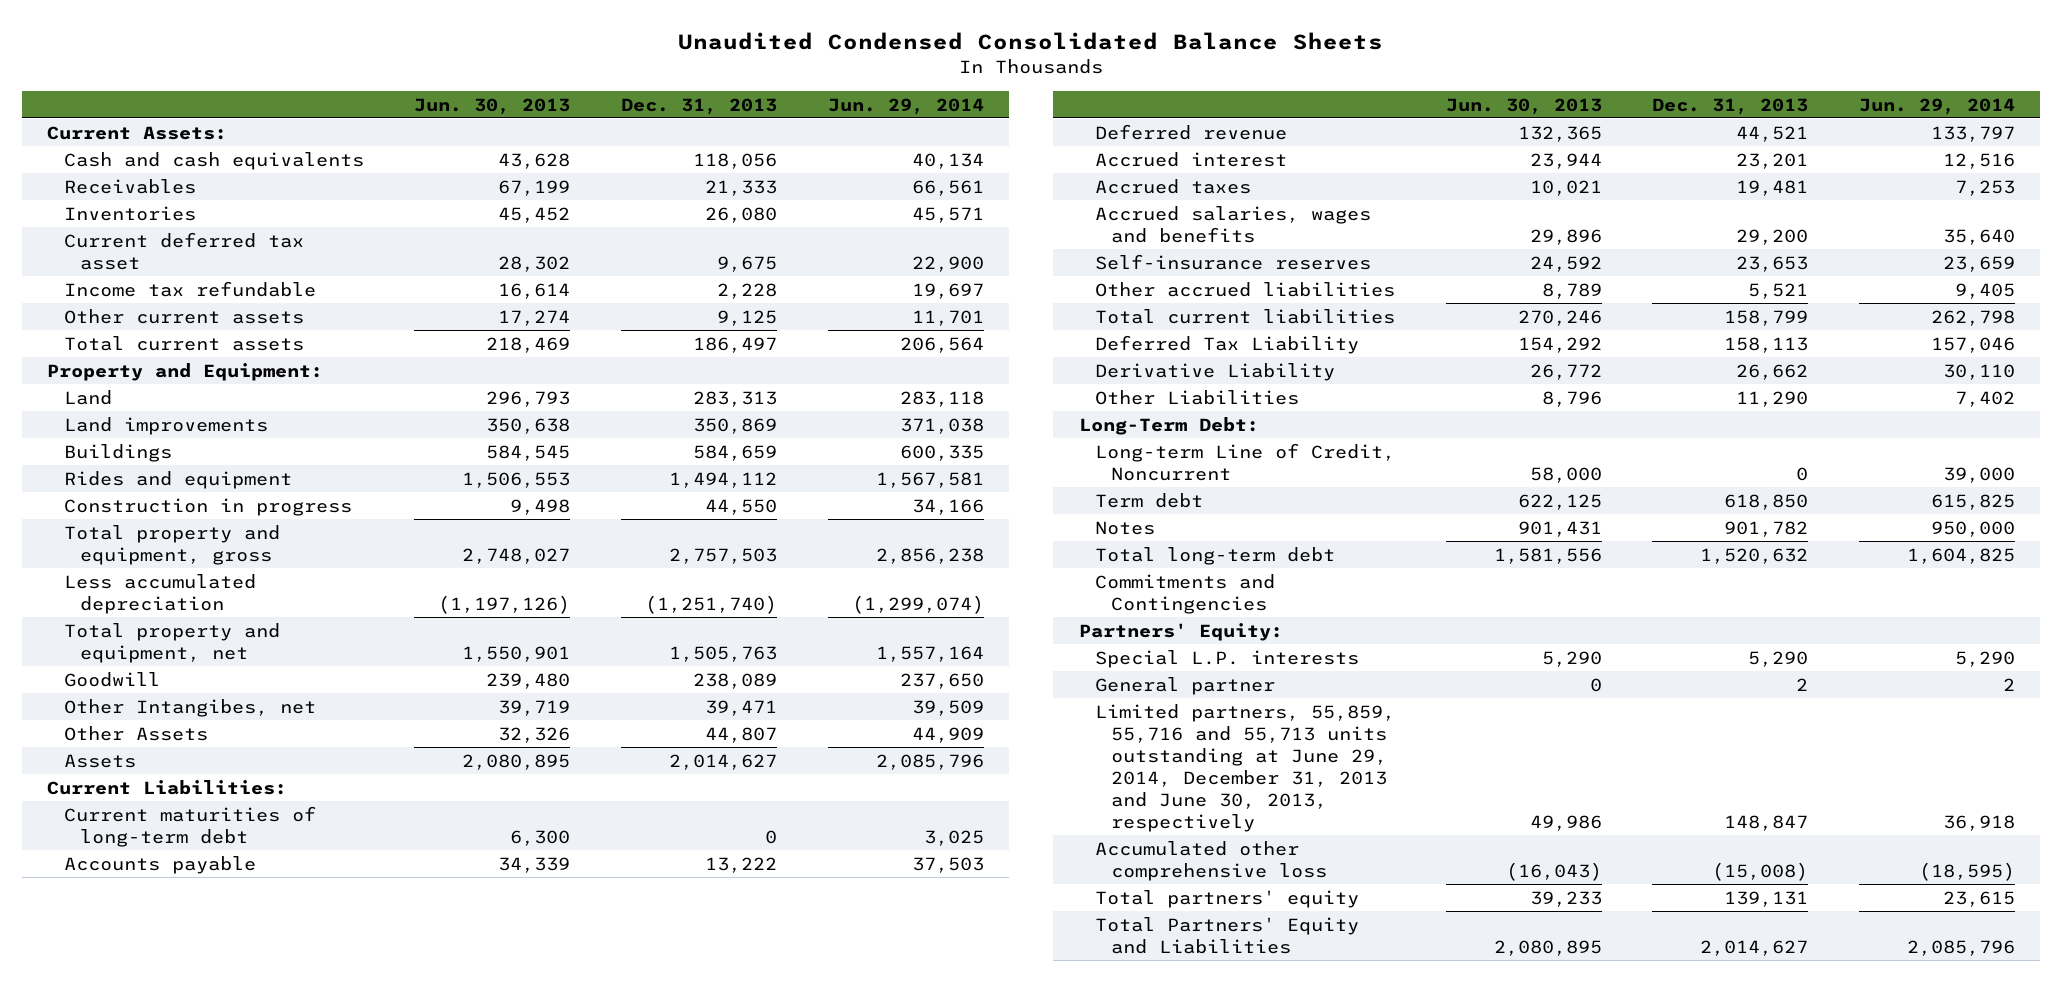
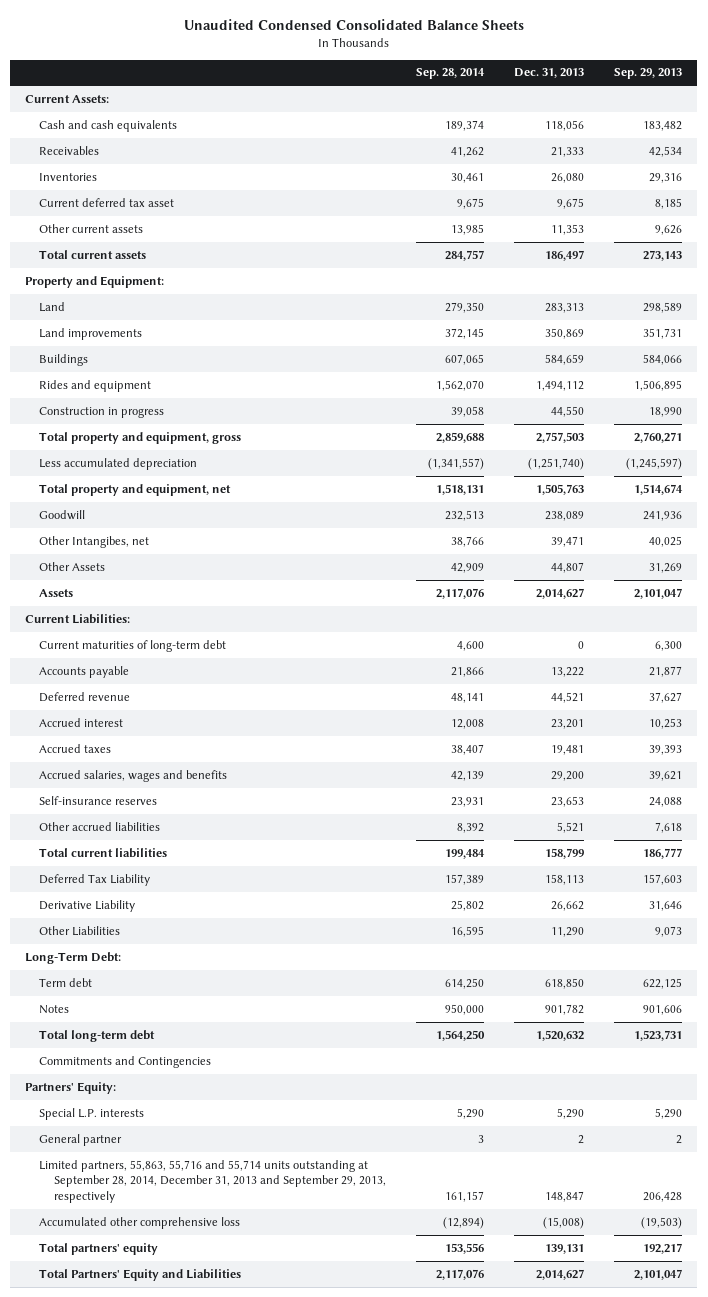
- | Jun. 30, 2013 | Dec. 31, 2013 | Jun. 29, 2014
+ | Sep. 28, 2014 | Dec. 31, 2013 | Sep. 29, 2013
- Income tax refundable | 16,614 | 2,228 | 19,697
- Other current assets | 17,274 | 9,125 | 11,701
+ Other current assets | 13,985 | 11,353 | 9,626
- Long-term Line of Credit, Noncurrent | 58,000 | 0 | 39,000
- Limited partners, 55,859, 55,716 and 55,713 units outstanding at June 29, 2014, December 31, 2013 and June 30, 2013, respectively | 49,986 | 148,847 | 36,918
+ Limited partners, 55,863, 55,716 and 55,714 units outstanding at September 28, 2014, December 31, 2013 and September 29, 2013, respectively | 161,157 | 148,847 | 206,428

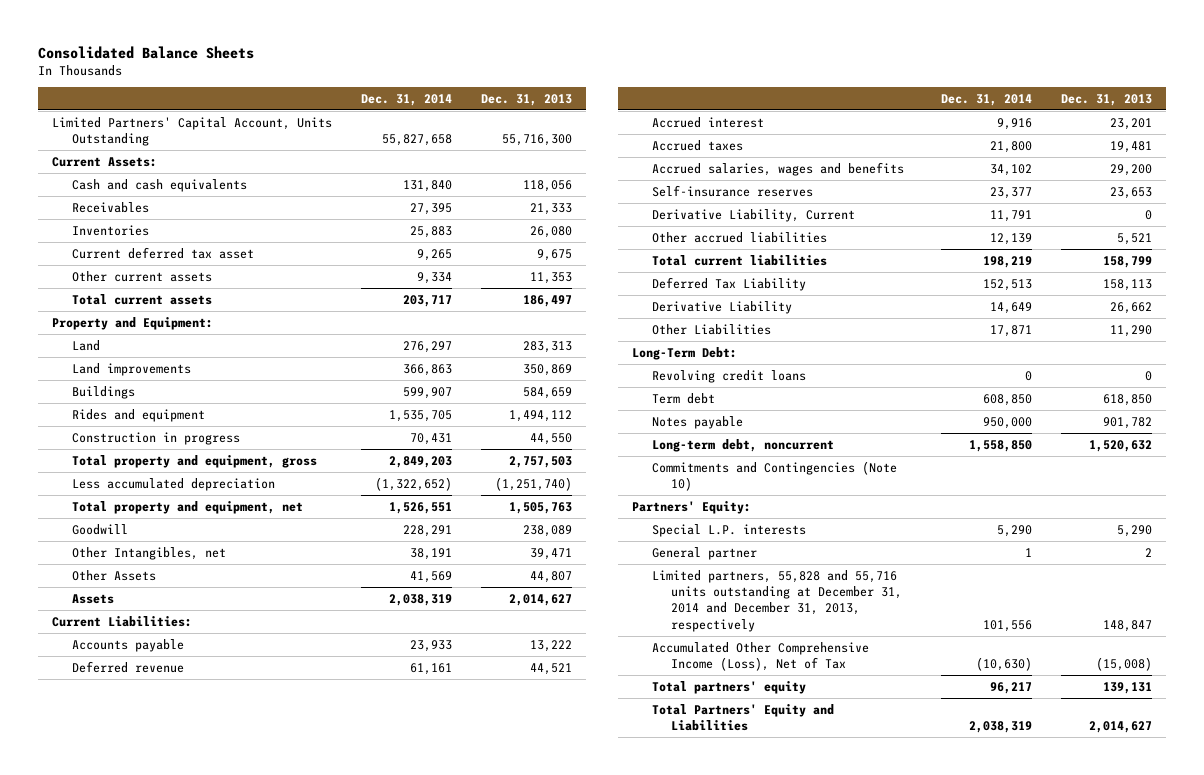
- Unaudited Condensed Consolidated Balance Sheets
+ Consolidated Balance Sheets
- | Sep. 28, 2014 | Dec. 31, 2013 | Sep. 29, 2013
+ | Dec. 31, 2014 | Dec. 31, 2013
+ Limited Partners' Capital Account, Units Outstanding | 55,827,658 | 55,716,300
- Other Intangibes, net | 38,766 | 39,471 | 40,025
+ Other Intangibles, net | 38,191 | 39,471
- Current maturities of long-term debt | 4,600 | 0 | 6,300
+ Derivative Liability, Current | 11,791 | 0
+ Revolving credit loans | 0 | 0
- Notes | 950,000 | 901,782 | 901,606
- Total long-term debt | 1,564,250 | 1,520,632 | 1,523,731
- Commitments and Contingencies
+ Notes payable | 950,000 | 901,782
+ Long-term debt, noncurrent | 1,558,850 | 1,520,632
+ Commitments and Contingencies (Note 10)
- Limited partners, 55,863, 55,716 and 55,714 units outstanding at September 28, 2014, December 31, 2013 and September 29, 2013, respectively | 161,157 | 148,847 | 206,428
- Accumulated other comprehensive loss | (12,894) | (15,008) | (19,503)
+ Limited partners, 55,828 and 55,716 units outstanding at December 31, 2014 and December 31, 2013, respectively | 101,556 | 148,847
+ Accumulated Other Comprehensive Income (Loss), Net of Tax | (10,630) | (15,008)

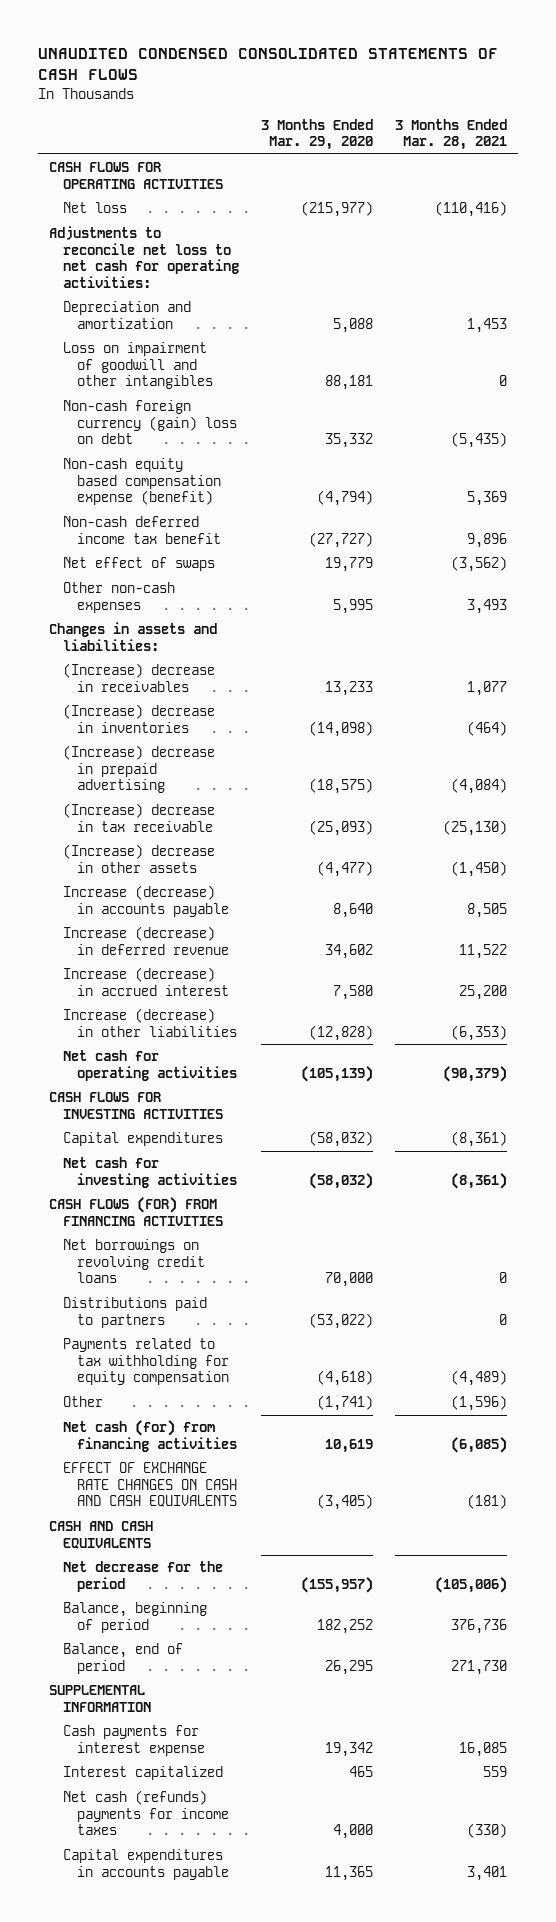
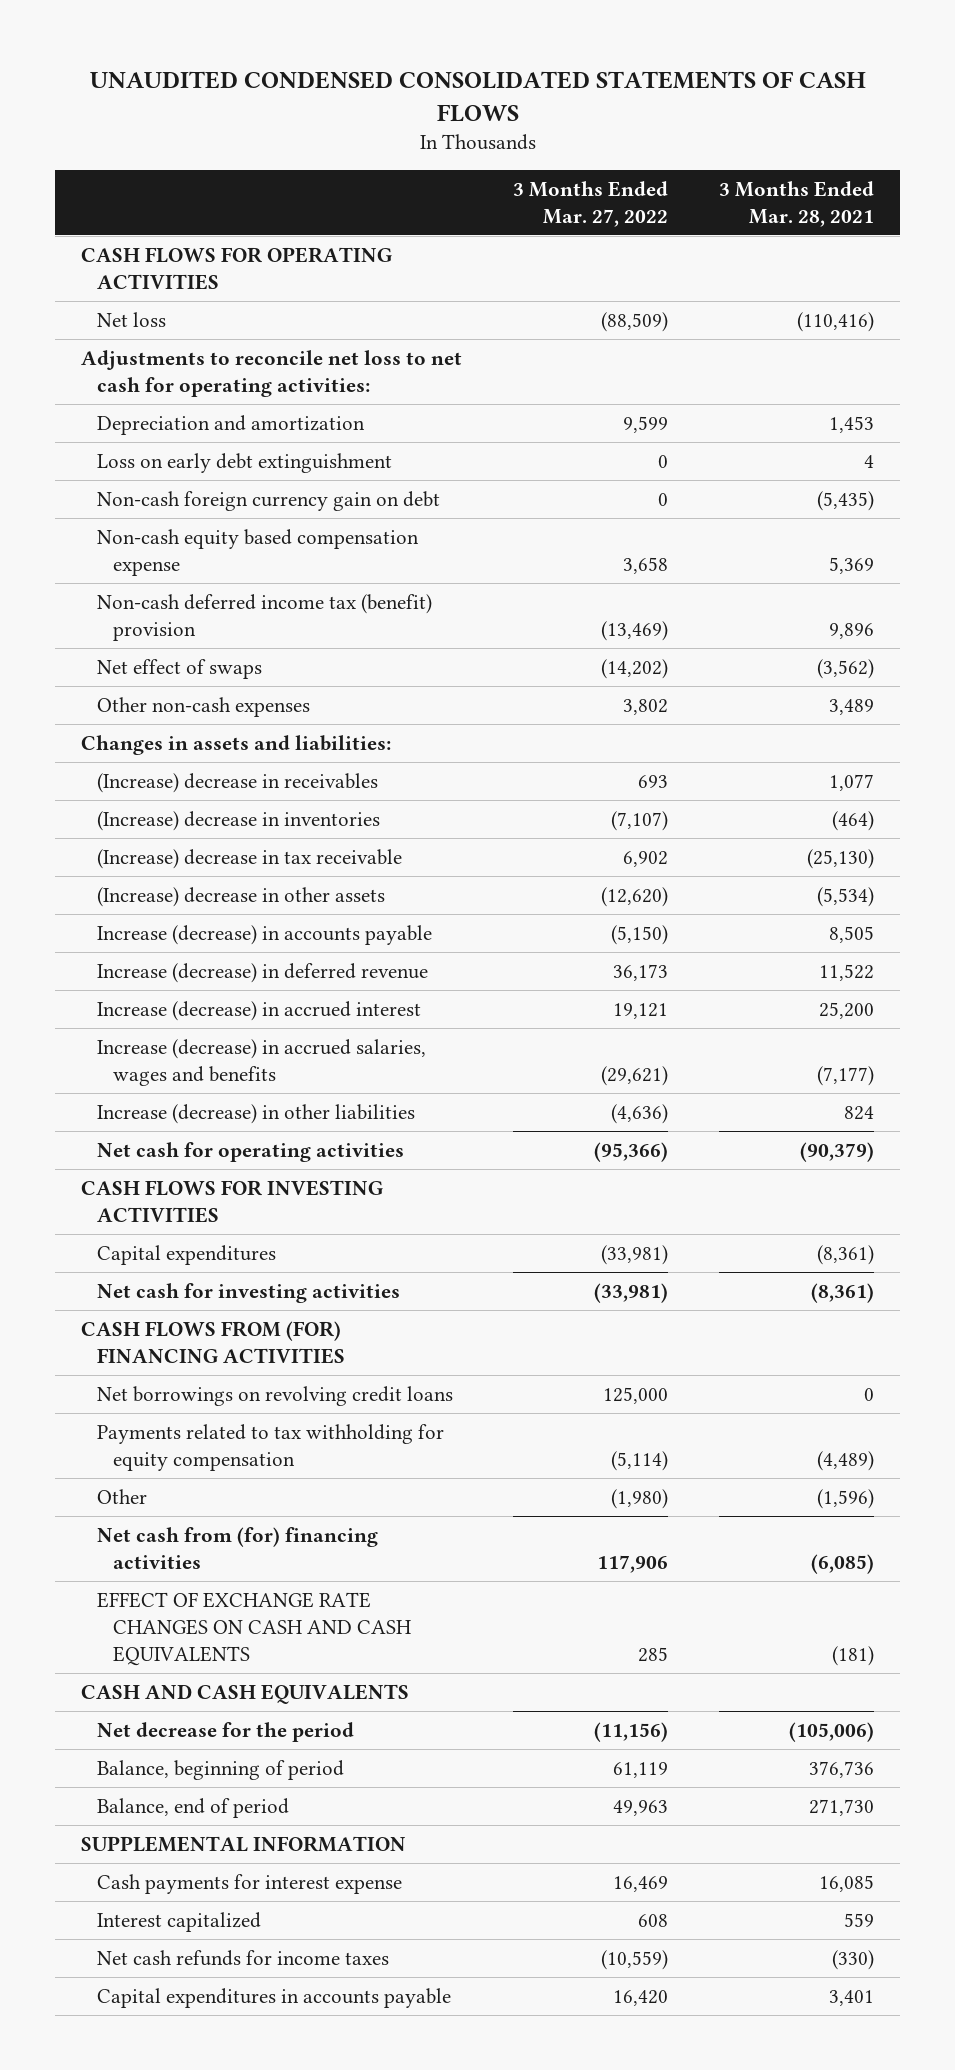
- | 3 Months Ended Mar. 29, 2020 | 3 Months Ended Mar. 28, 2021
+ | 3 Months Ended Mar. 27, 2022 | 3 Months Ended Mar. 28, 2021
- Loss on impairment of goodwill and other intangibles | 88,181 | 0
- Non-cash foreign currency (gain) loss on debt | 35,332 | (5,435)
- Non-cash equity based compensation expense (benefit) | (4,794) | 5,369
- Non-cash deferred income tax benefit | (27,727) | 9,896
+ Loss on early debt extinguishment | 0 | 4
+ Non-cash foreign currency gain on debt | 0 | (5,435)
+ Non-cash equity based compensation expense | 3,658 | 5,369
+ Non-cash deferred income tax (benefit) provision | (13,469) | 9,896
- Other non-cash expenses | 5,995 | 3,493
+ Other non-cash expenses | 3,802 | 3,489
- (Increase) decrease in prepaid advertising | (18,575) | (4,084)
- (Increase) decrease in other assets | (4,477) | (1,450)
+ (Increase) decrease in other assets | (12,620) | (5,534)
- Increase (decrease) in other liabilities | (12,828) | (6,353)
+ Increase (decrease) in accrued salaries, wages and benefits | (29,621) | (7,177)
+ Increase (decrease) in other liabilities | (4,636) | 824
- CASH FLOWS (FOR) FROM FINANCING ACTIVITIES
+ CASH FLOWS FROM (FOR) FINANCING ACTIVITIES
- Distributions paid to partners | (53,022) | 0
- Net cash (for) from financing activities | 10,619 | (6,085)
+ Net cash from (for) financing activities | 117,906 | (6,085)
- Net cash (refunds) payments for income taxes | 4,000 | (330)
+ Net cash refunds for income taxes | (10,559) | (330)

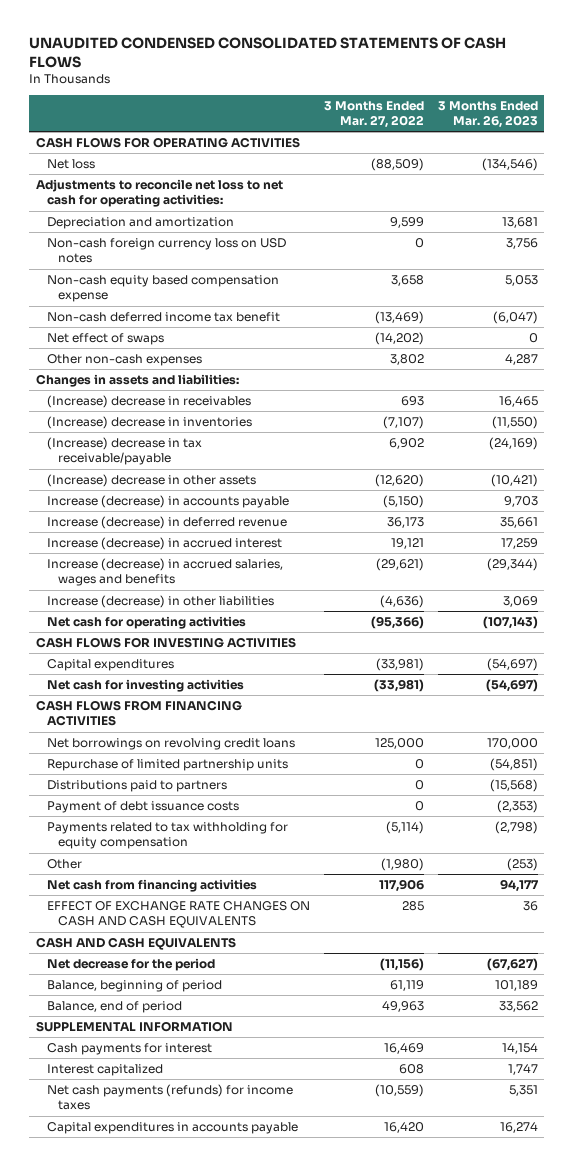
- | 3 Months Ended Mar. 27, 2022 | 3 Months Ended Mar. 28, 2021
+ | 3 Months Ended Mar. 27, 2022 | 3 Months Ended Mar. 26, 2023
- Loss on early debt extinguishment | 0 | 4
- Non-cash foreign currency gain on debt | 0 | (5,435)
+ Non-cash foreign currency loss on USD notes | 0 | 3,756
- Non-cash deferred income tax (benefit) provision | (13,469) | 9,896
+ Non-cash deferred income tax benefit | (13,469) | (6,047)
- (Increase) decrease in tax receivable | 6,902 | (25,130)
+ (Increase) decrease in tax receivable/payable | 6,902 | (24,169)
- CASH FLOWS FROM (FOR) FINANCING ACTIVITIES
+ CASH FLOWS FROM FINANCING ACTIVITIES
+ Repurchase of limited partnership units | 0 | (54,851)
+ Distributions paid to partners | 0 | (15,568)
+ Payment of debt issuance costs | 0 | (2,353)
- Net cash from (for) financing activities | 117,906 | (6,085)
+ Net cash from financing activities | 117,906 | 94,177
- Cash payments for interest expense | 16,469 | 16,085
+ Cash payments for interest | 16,469 | 14,154
- Net cash refunds for income taxes | (10,559) | (330)
+ Net cash payments (refunds) for income taxes | (10,559) | 5,351

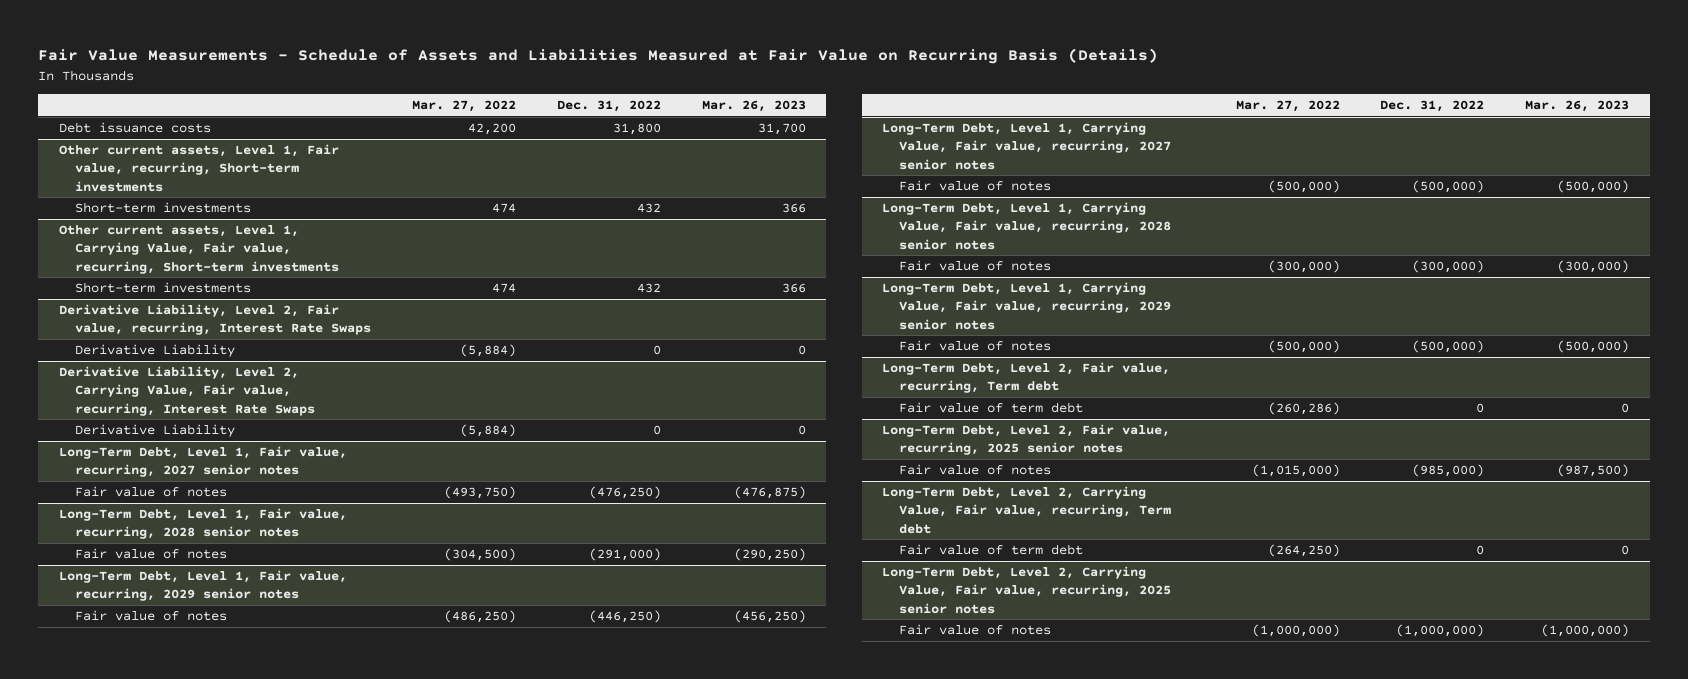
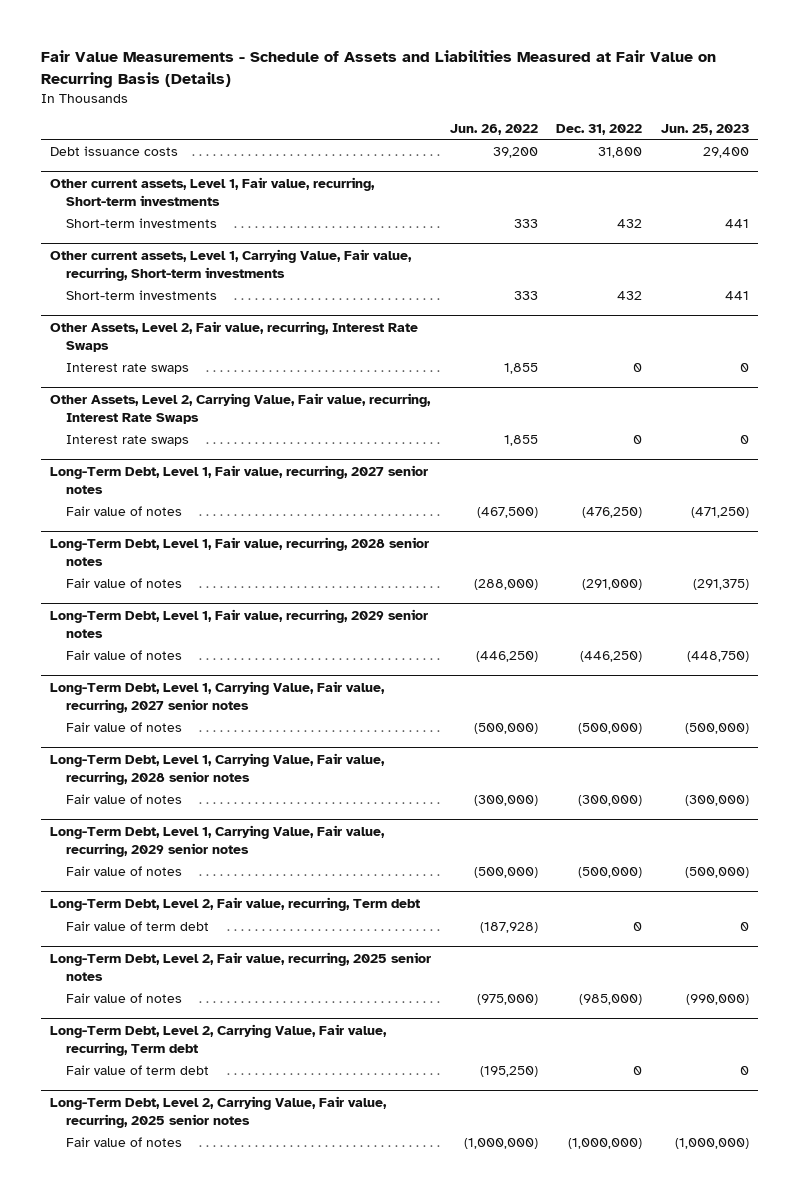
- | Mar. 27, 2022 | Dec. 31, 2022 | Mar. 26, 2023
+ | Jun. 26, 2022 | Dec. 31, 2022 | Jun. 25, 2023
- Derivative Liability, Level 2, Fair value, recurring, Interest Rate Swaps
- Derivative Liability | (5,884) | 0 | 0
- Derivative Liability, Level 2, Carrying Value, Fair value, recurring, Interest Rate Swaps
- Derivative Liability | (5,884) | 0 | 0
+ Other Assets, Level 2, Fair value, recurring, Interest Rate Swaps
+ Interest rate swaps | 1,855 | 0 | 0
+ Other Assets, Level 2, Carrying Value, Fair value, recurring, Interest Rate Swaps
+ Interest rate swaps | 1,855 | 0 | 0

